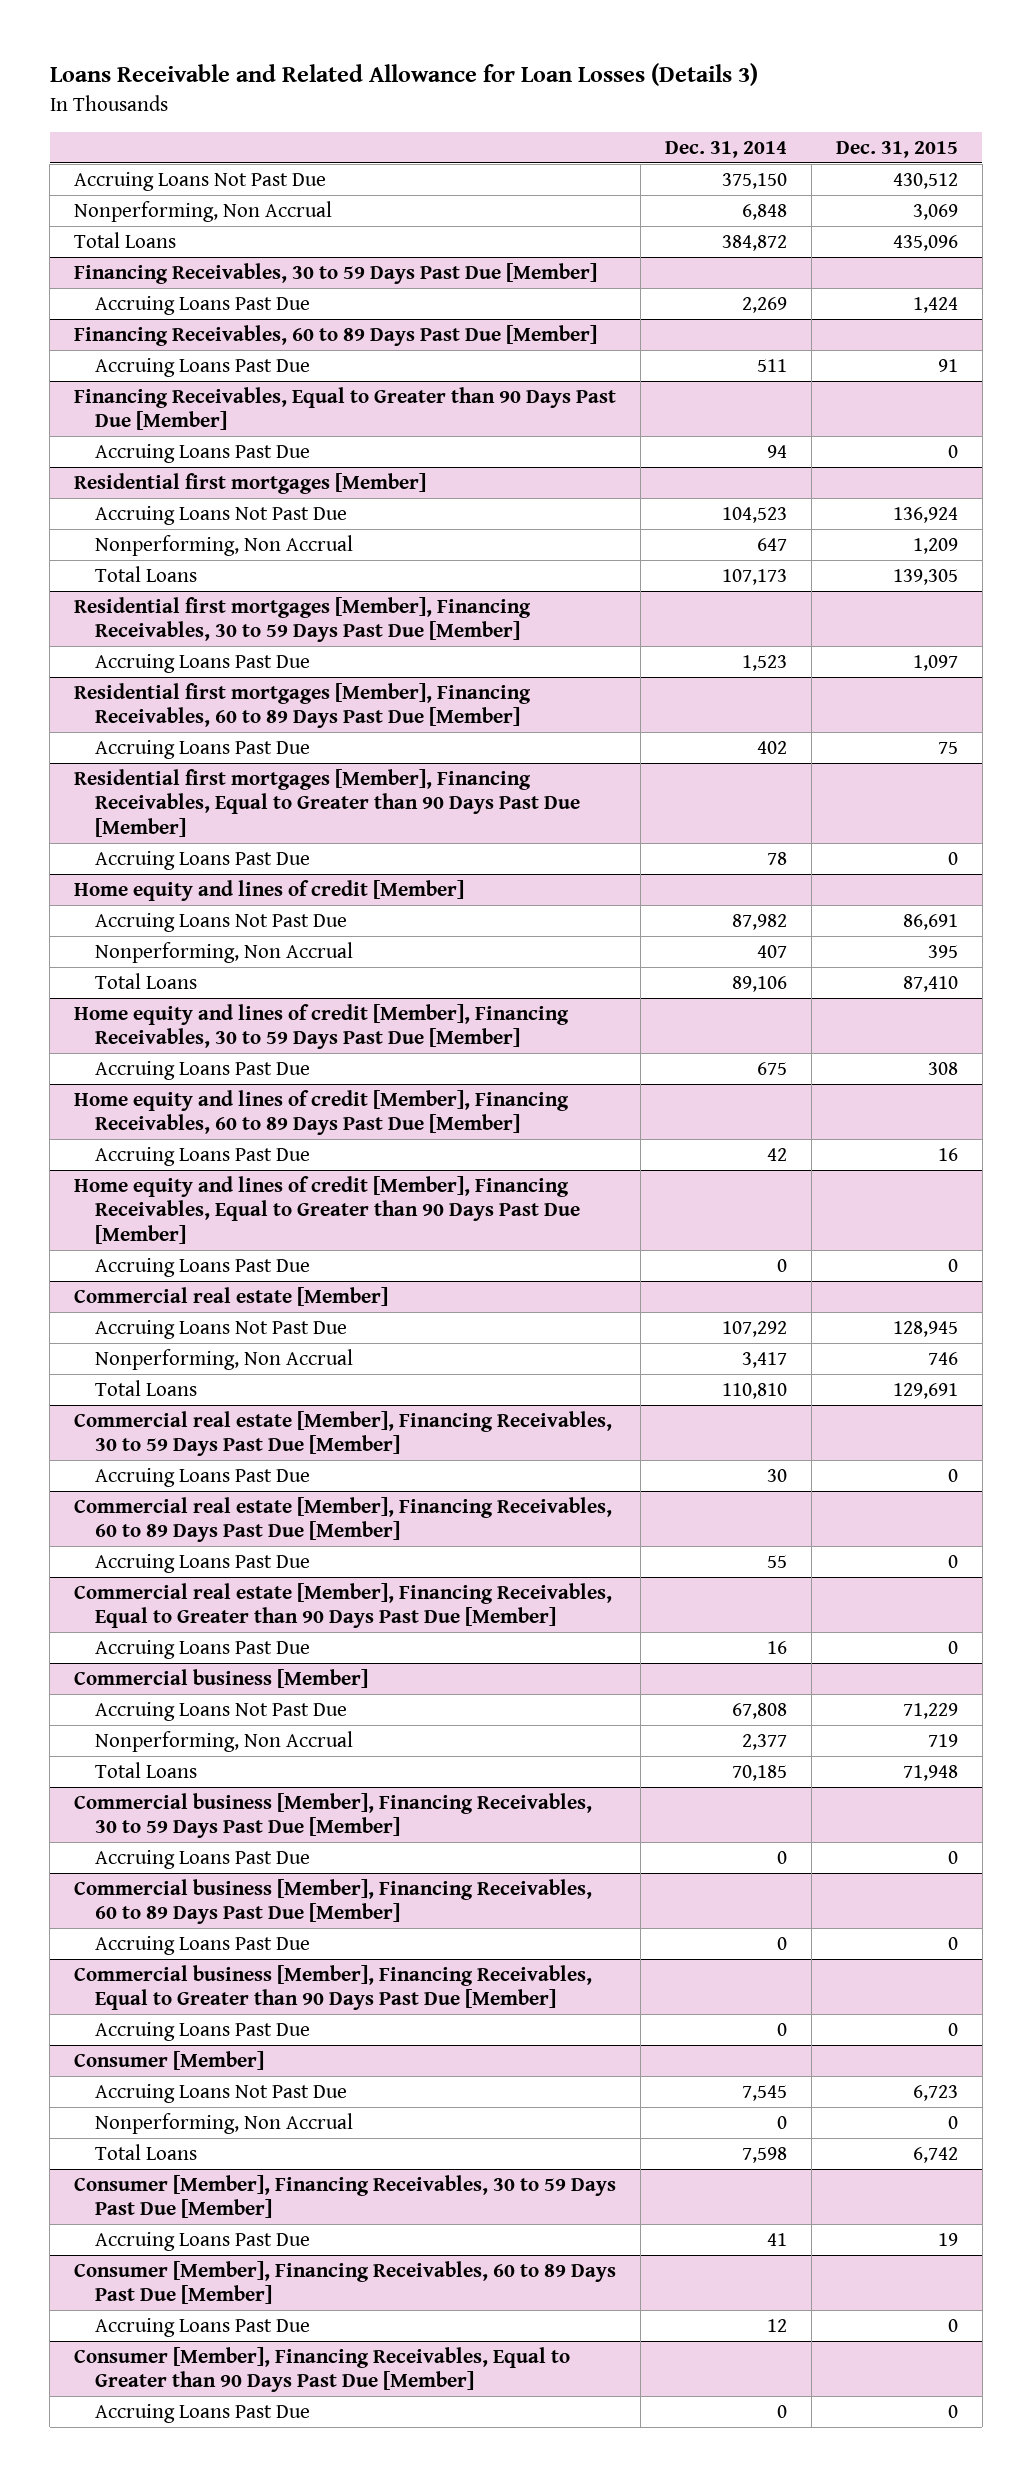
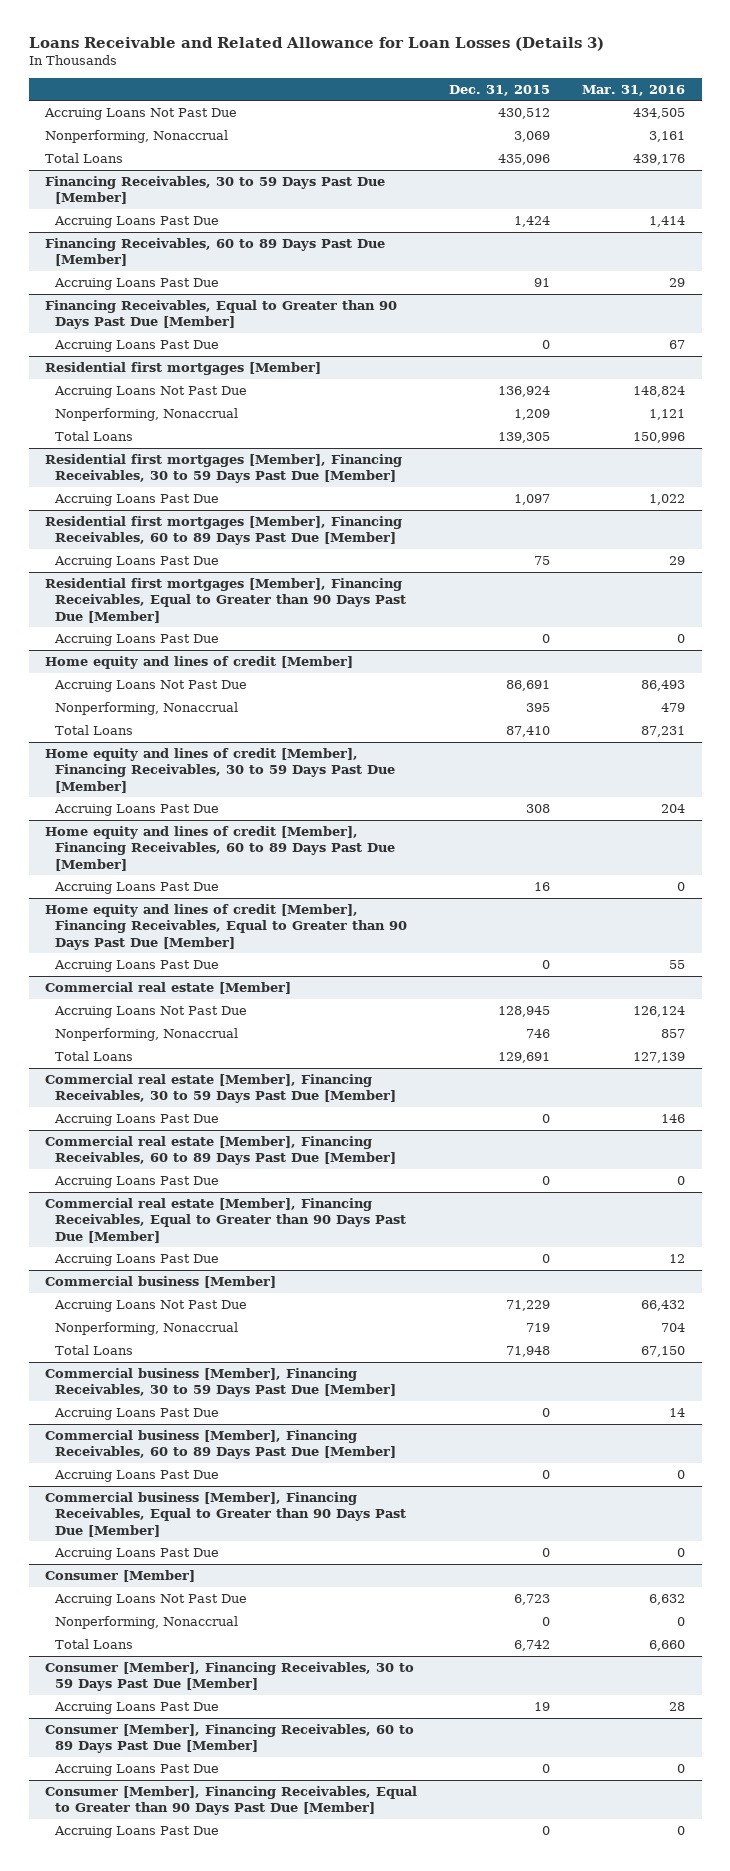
- | Dec. 31, 2014 | Dec. 31, 2015
+ | Dec. 31, 2015 | Mar. 31, 2016
- Nonperforming, Non Accrual | 6,848 | 3,069
+ Nonperforming, Nonaccrual | 3,069 | 3,161
@ Residential first mortgages [Member]
- Nonperforming, Non Accrual | 647 | 1,209
+ Nonperforming, Nonaccrual | 1,209 | 1,121
@ Home equity and lines of credit [Member]
- Nonperforming, Non Accrual | 407 | 395
+ Nonperforming, Nonaccrual | 395 | 479
@ Commercial real estate [Member]
- Nonperforming, Non Accrual | 3,417 | 746
+ Nonperforming, Nonaccrual | 746 | 857
@ Commercial business [Member]
- Nonperforming, Non Accrual | 2,377 | 719
+ Nonperforming, Nonaccrual | 719 | 704
@ Consumer [Member]
- Nonperforming, Non Accrual | 0 | 0
+ Nonperforming, Nonaccrual | 0 | 0

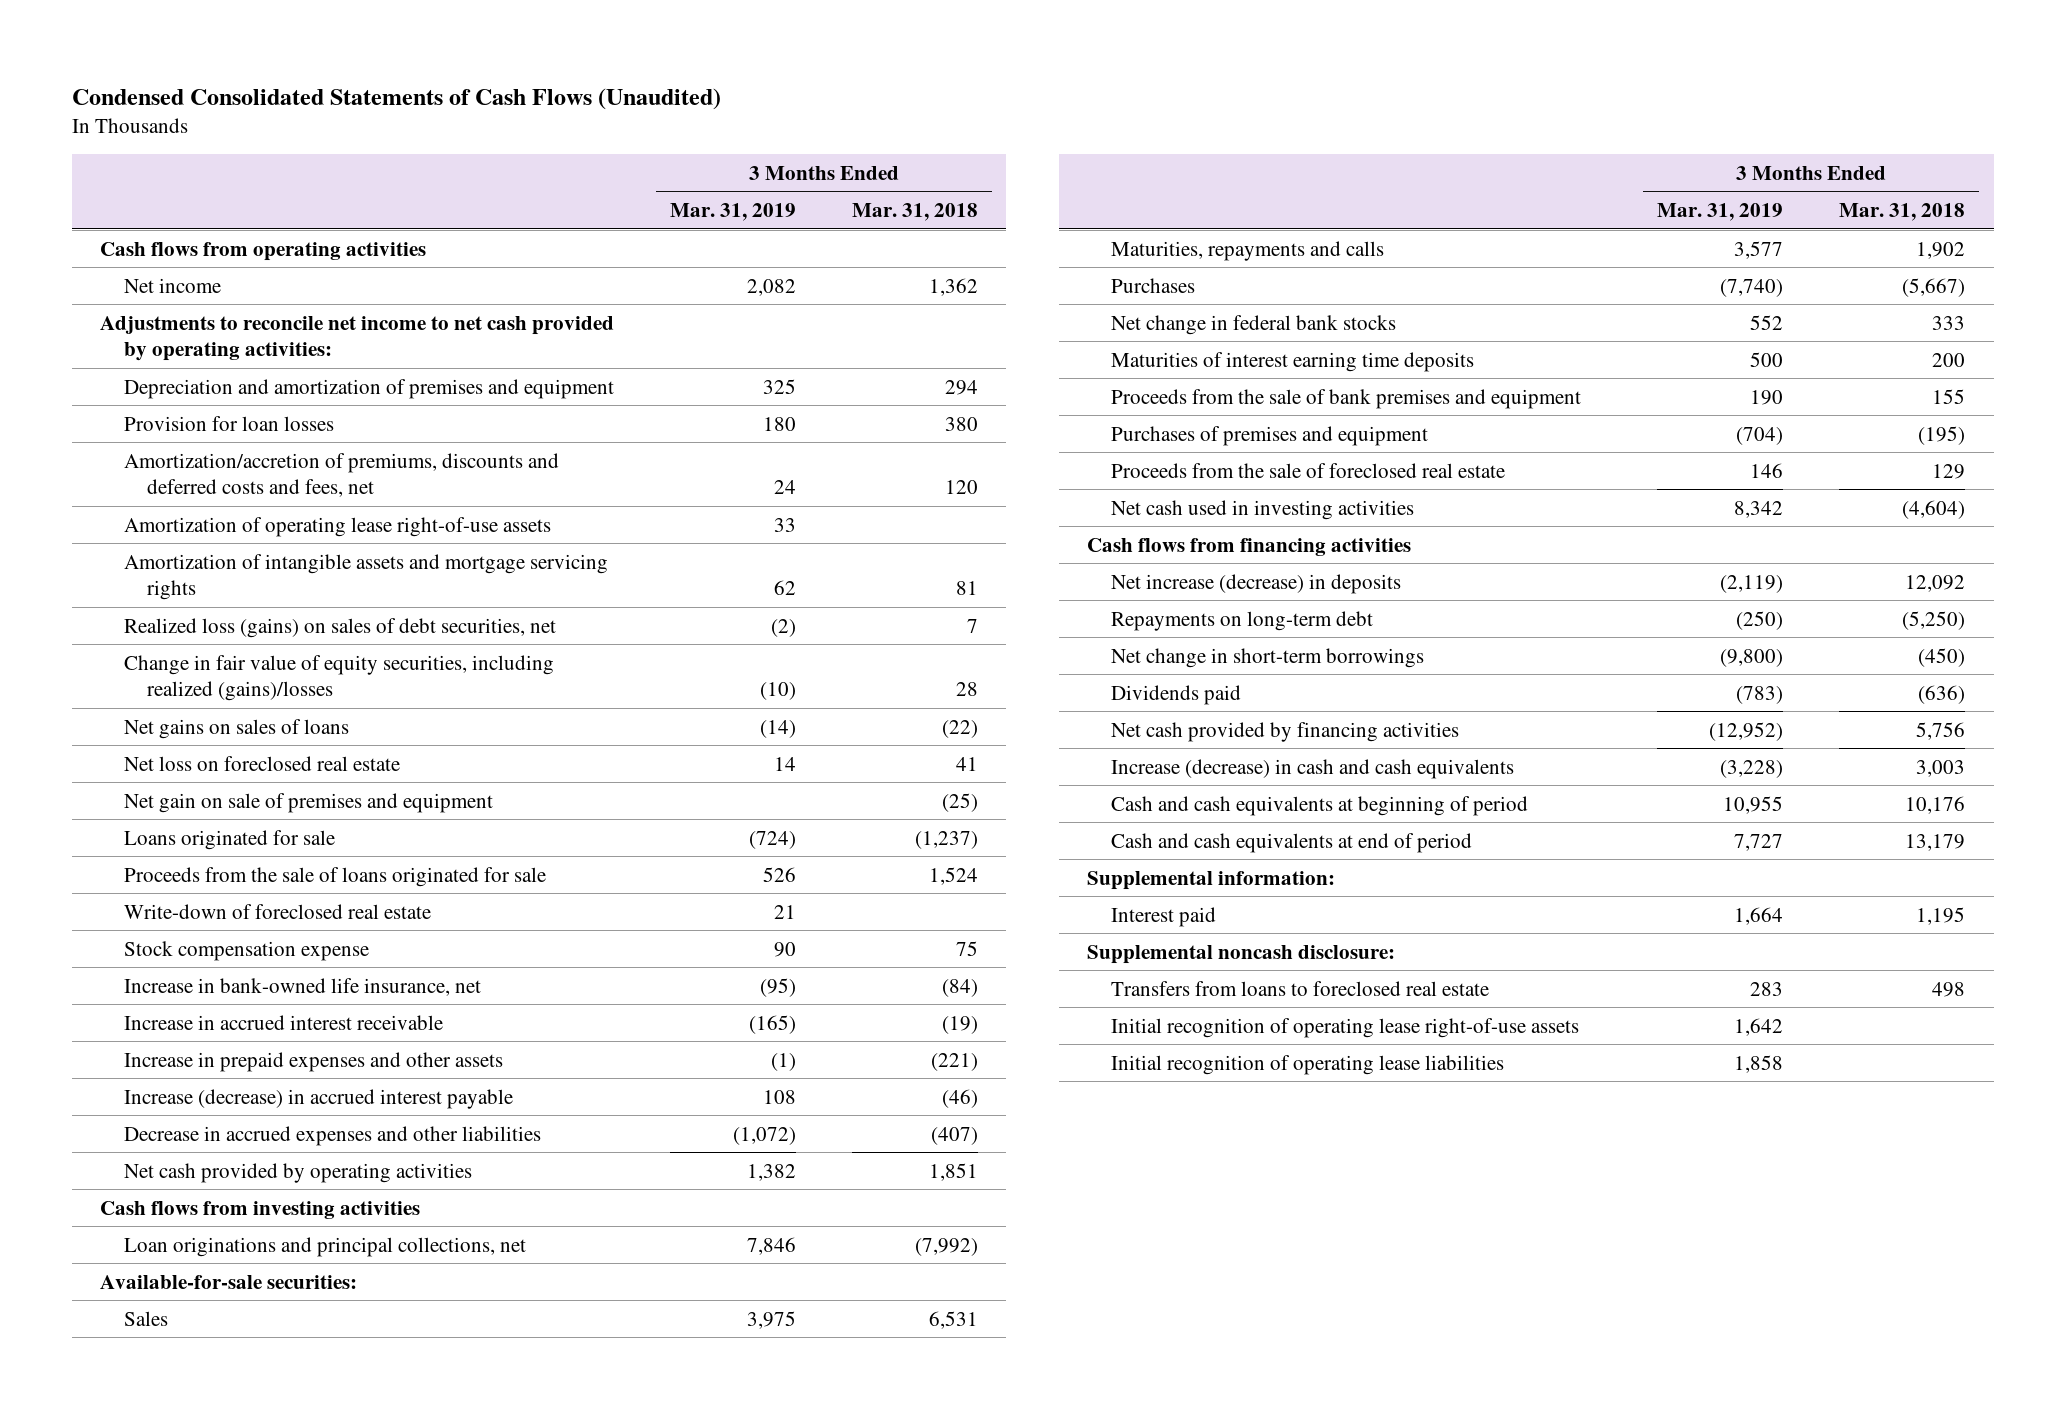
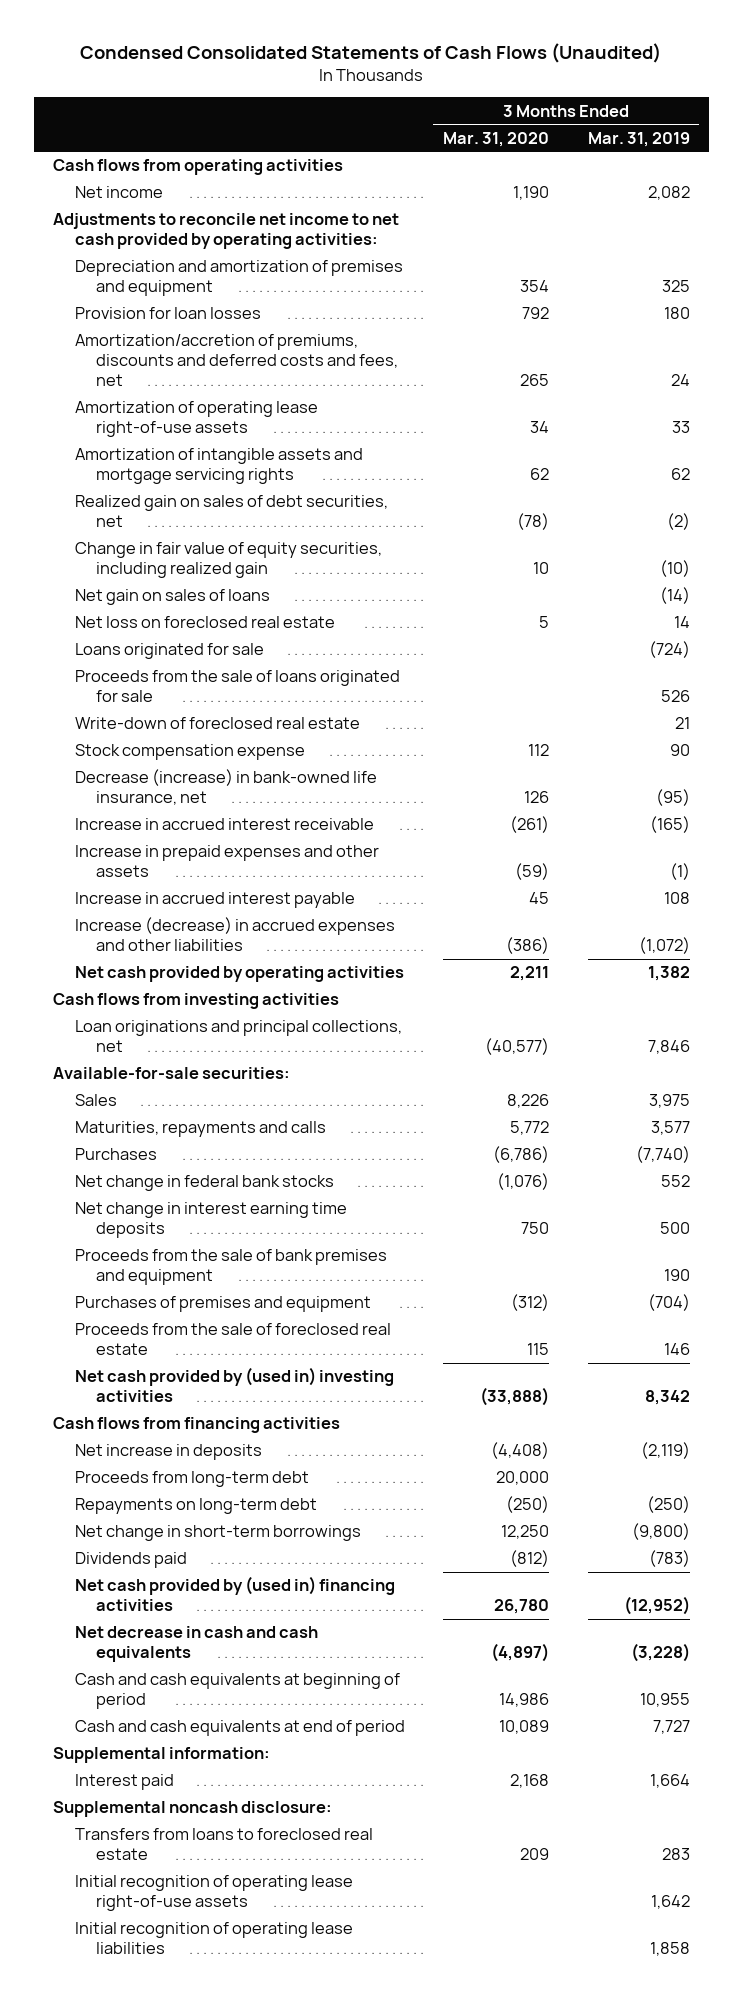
- | 3 Months Ended Mar. 31, 2019 | 3 Months Ended Mar. 31, 2018
+ | 3 Months Ended Mar. 31, 2020 | 3 Months Ended Mar. 31, 2019
- Realized loss (gains) on sales of debt securities, net | (2) | 7
- Change in fair value of equity securities, including realized (gains)/losses | (10) | 28
- Net gains on sales of loans | (14) | (22)
+ Realized gain on sales of debt securities, net | (78) | (2)
+ Change in fair value of equity securities, including realized gain | 10 | (10)
+ Net gain on sales of loans | | (14)
- Net gain on sale of premises and equipment | | (25)
- Increase in bank-owned life insurance, net | (95) | (84)
+ Decrease (increase) in bank-owned life insurance, net | 126 | (95)
- Increase (decrease) in accrued interest payable | 108 | (46)
- Decrease in accrued expenses and other liabilities | (1,072) | (407)
+ Increase in accrued interest payable | 45 | 108
+ Increase (decrease) in accrued expenses and other liabilities | (386) | (1,072)
- Maturities of interest earning time deposits | 500 | 200
+ Net change in interest earning time deposits | 750 | 500
- Net cash used in investing activities | 8,342 | (4,604)
+ Net cash provided by (used in) investing activities | (33,888) | 8,342
- Net increase (decrease) in deposits | (2,119) | 12,092
+ Net increase in deposits | (4,408) | (2,119)
+ Proceeds from long-term debt | 20,000 |
- Net cash provided by financing activities | (12,952) | 5,756
- Increase (decrease) in cash and cash equivalents | (3,228) | 3,003
+ Net cash provided by (used in) financing activities | 26,780 | (12,952)
+ Net decrease in cash and cash equivalents | (4,897) | (3,228)

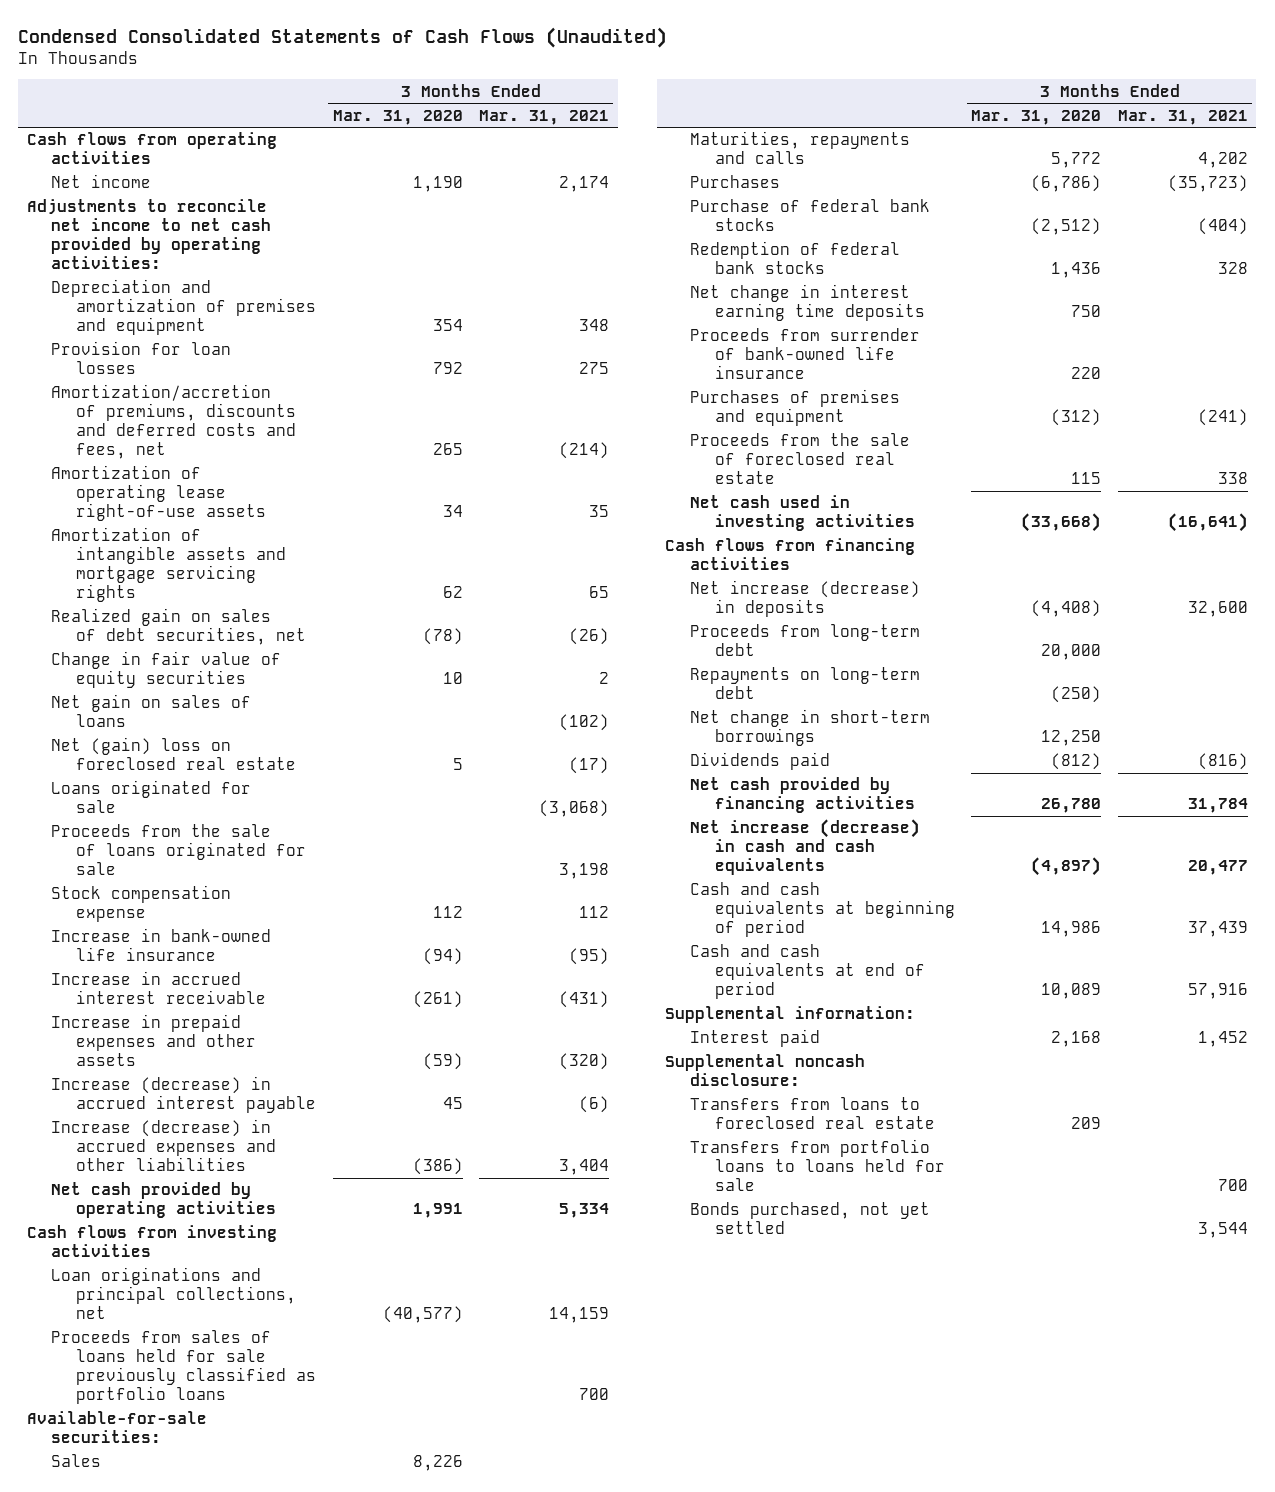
- | 3 Months Ended Mar. 31, 2020 | 3 Months Ended Mar. 31, 2019
+ | 3 Months Ended Mar. 31, 2020 | 3 Months Ended Mar. 31, 2021
- Change in fair value of equity securities, including realized gain | 10 | (10)
+ Change in fair value of equity securities | 10 | 2
- Net loss on foreclosed real estate | 5 | 14
+ Net (gain) loss on foreclosed real estate | 5 | (17)
- Write-down of foreclosed real estate | | 21
- Decrease (increase) in bank-owned life insurance, net | 126 | (95)
+ Increase in bank-owned life insurance | (94) | (95)
- Increase in accrued interest payable | 45 | 108
+ Increase (decrease) in accrued interest payable | 45 | (6)
- Net cash provided by operating activities | 2,211 | 1,382
+ Net cash provided by operating activities | 1,991 | 5,334
+ Proceeds from sales of loans held for sale previously classified as portfolio loans | | 700
- Net change in federal bank stocks | (1,076) | 552
+ Purchase of federal bank stocks | (2,512) | (404)
+ Redemption of federal bank stocks | 1,436 | 328
- Proceeds from the sale of bank premises and equipment | | 190
+ Proceeds from surrender of bank-owned life insurance | 220 |
- Net cash provided by (used in) investing activities | (33,888) | 8,342
+ Net cash used in investing activities | (33,668) | (16,641)
- Net increase in deposits | (4,408) | (2,119)
+ Net increase (decrease) in deposits | (4,408) | 32,600
- Net cash provided by (used in) financing activities | 26,780 | (12,952)
- Net decrease in cash and cash equivalents | (4,897) | (3,228)
+ Net cash provided by financing activities | 26,780 | 31,784
+ Net increase (decrease) in cash and cash equivalents | (4,897) | 20,477
- Initial recognition of operating lease right-of-use assets | | 1,642
- Initial recognition of operating lease liabilities | | 1,858
+ Transfers from portfolio loans to loans held for sale | | 700
+ Bonds purchased, not yet settled | | 3,544

